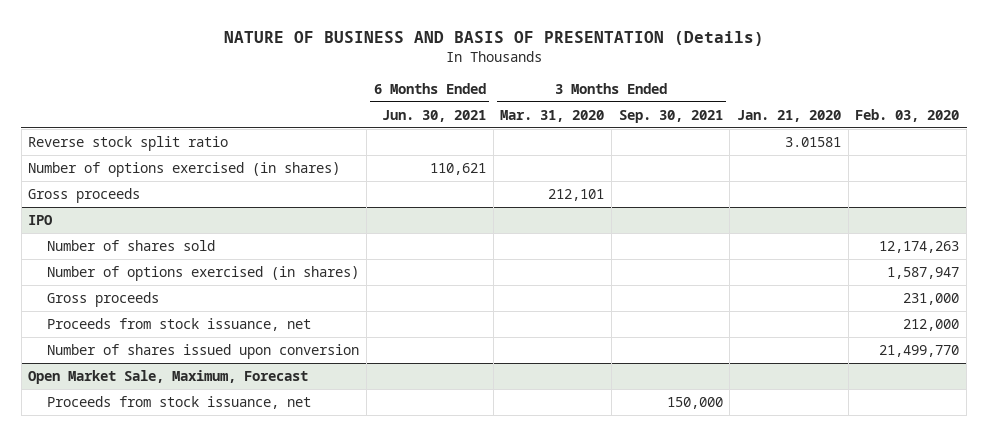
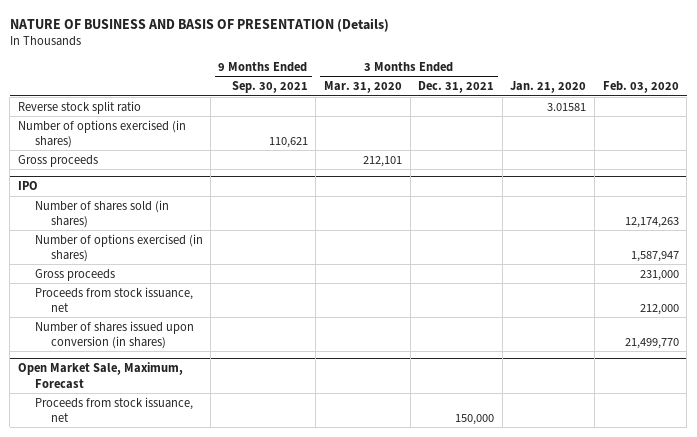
- | 6 Months Ended Jun. 30, 2021 | 3 Months Ended Mar. 31, 2020 | 3 Months Ended Sep. 30, 2021 | Jan. 21, 2020 | Feb. 03, 2020
+ | 9 Months Ended Sep. 30, 2021 | 3 Months Ended Mar. 31, 2020 | 3 Months Ended Dec. 31, 2021 | Jan. 21, 2020 | Feb. 03, 2020
@ IPO
- Number of shares sold | | | | | 12,174,263
+ Number of shares sold (in shares) | | | | | 12,174,263
- Number of shares issued upon conversion | | | | | 21,499,770
+ Number of shares issued upon conversion (in shares) | | | | | 21,499,770

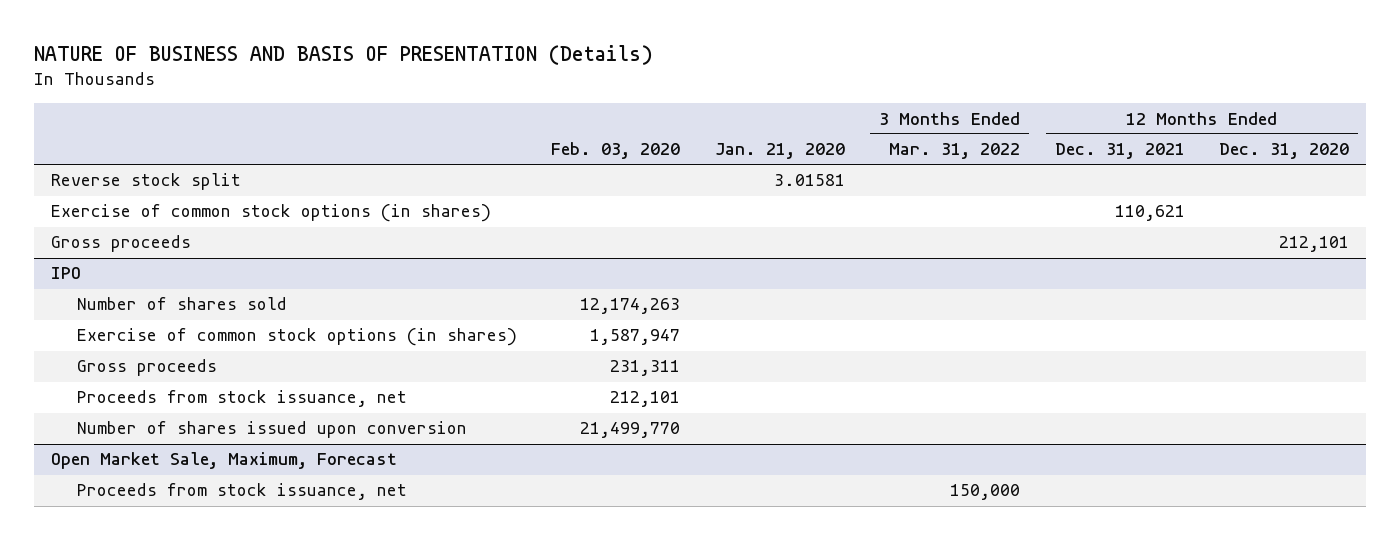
- | 9 Months Ended Sep. 30, 2021 | 3 Months Ended Mar. 31, 2020 | 3 Months Ended Dec. 31, 2021 | Jan. 21, 2020 | Feb. 03, 2020
+ | Feb. 03, 2020 | Jan. 21, 2020 | 3 Months Ended Mar. 31, 2022 | 12 Months Ended Dec. 31, 2021 | 12 Months Ended Dec. 31, 2020
- Reverse stock split ratio | | | | 3.01581 |
- Number of options exercised (in shares) | 110,621 | | | |
+ Reverse stock split | | 3.01581 | | |
+ Exercise of common stock options (in shares) | | | | 110,621 |
@ IPO
- Number of shares sold (in shares) | | | | | 12,174,263
- Number of options exercised (in shares) | | | | | 1,587,947
- Gross proceeds | | | | | 231,000
- Proceeds from stock issuance, net | | | | | 212,000
- Number of shares issued upon conversion (in shares) | | | | | 21,499,770
+ Number of shares sold | 12,174,263 | | | |
+ Exercise of common stock options (in shares) | 1,587,947 | | | |
+ Gross proceeds | 231,311 | | | |
+ Proceeds from stock issuance, net | 212,101 | | | |
+ Number of shares issued upon conversion | 21,499,770 | | | |

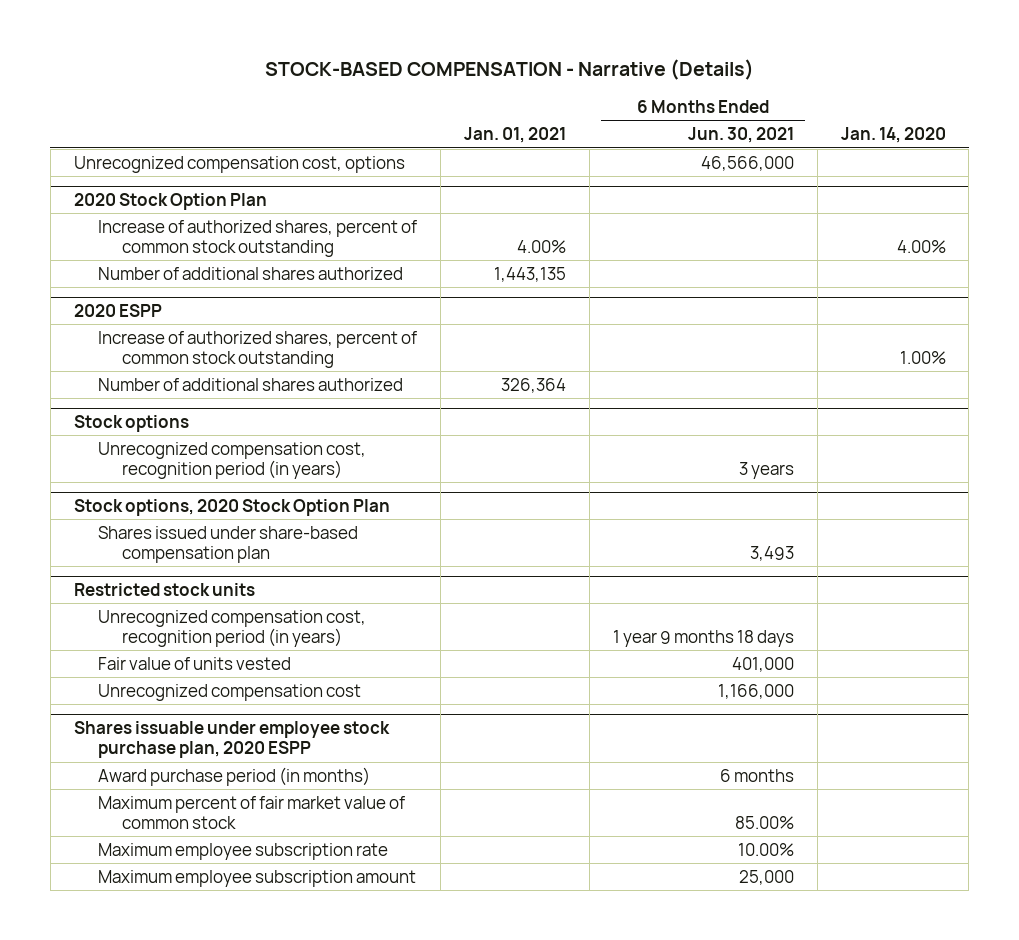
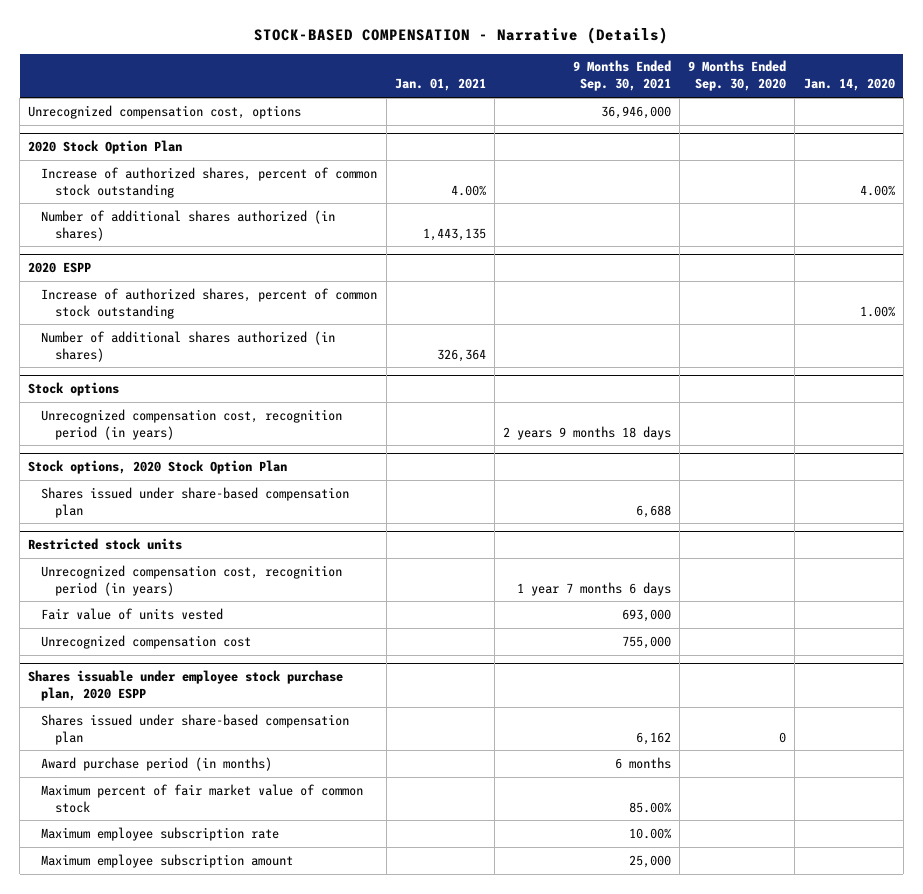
- | Jan. 01, 2021 | 6 Months Ended Jun. 30, 2021 | Jan. 14, 2020
+ | Jan. 01, 2021 | 9 Months Ended Sep. 30, 2021 | 9 Months Ended Sep. 30, 2020 | Jan. 14, 2020
@ 2020 Stock Option Plan
- Number of additional shares authorized | 1,443,135 | |
+ Number of additional shares authorized (in shares) | 1,443,135 | | |
@ 2020 ESPP
- Number of additional shares authorized | 326,364 | |
+ Number of additional shares authorized (in shares) | 326,364 | | |
@ Shares issuable under employee stock purchase plan, 2020 ESPP
+ Shares issued under share-based compensation plan | | 6,162 | 0 |

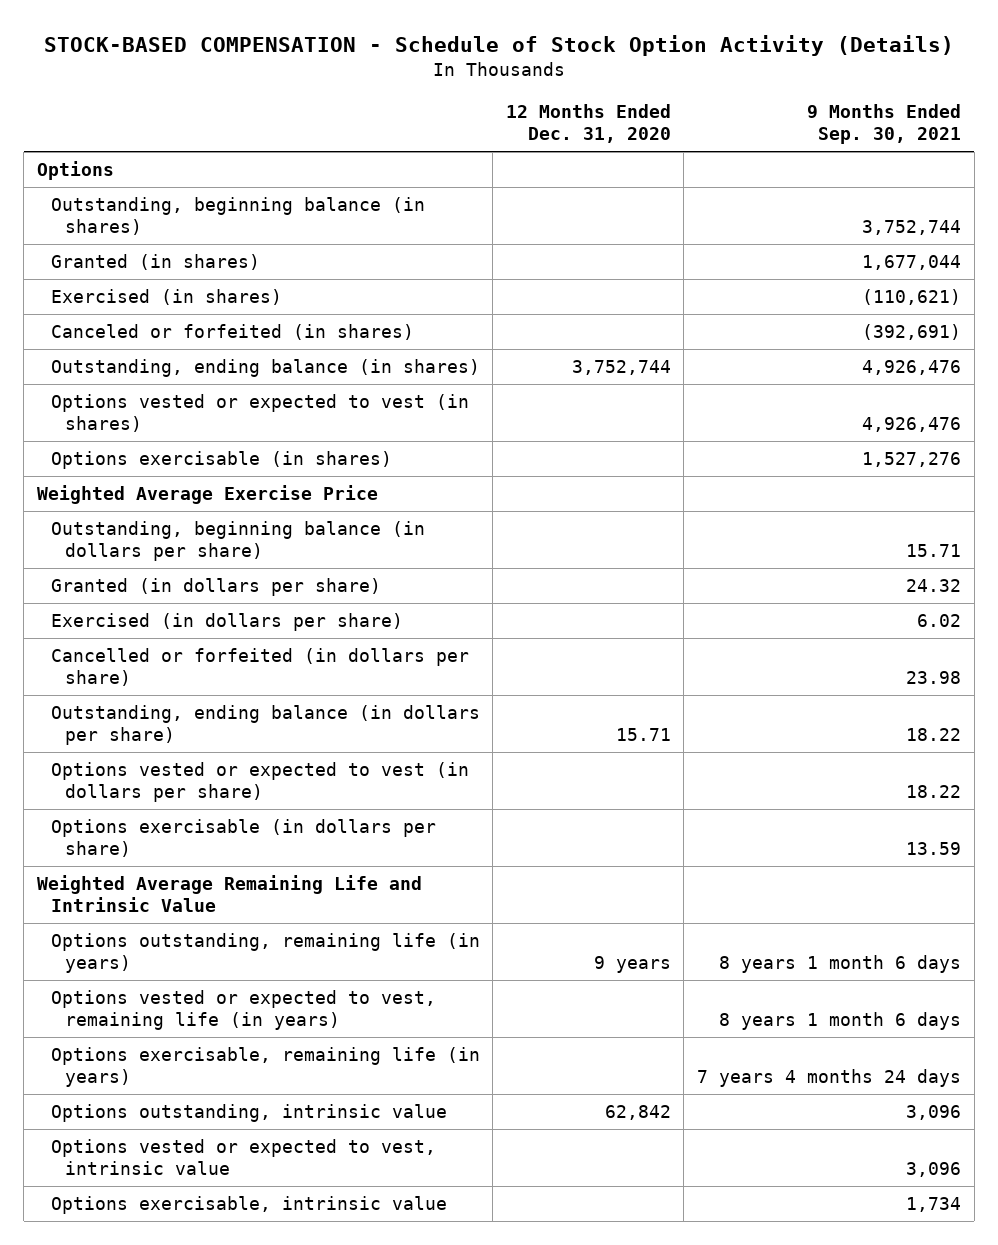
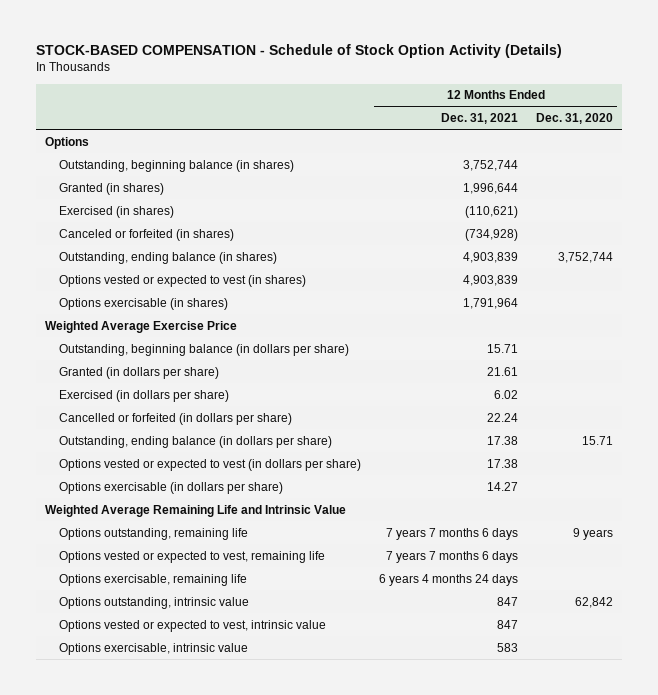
- | 12 Months Ended Dec. 31, 2020 | 9 Months Ended Sep. 30, 2021
+ | 12 Months Ended Dec. 31, 2021 | 12 Months Ended Dec. 31, 2020
- Options outstanding, remaining life (in years) | 9 years | 8 years 1 month 6 days
- Options vested or expected to vest, remaining life (in years) | | 8 years 1 month 6 days
- Options exercisable, remaining life (in years) | | 7 years 4 months 24 days
+ Options outstanding, remaining life | 7 years 7 months 6 days | 9 years
+ Options vested or expected to vest, remaining life | 7 years 7 months 6 days |
+ Options exercisable, remaining life | 6 years 4 months 24 days |

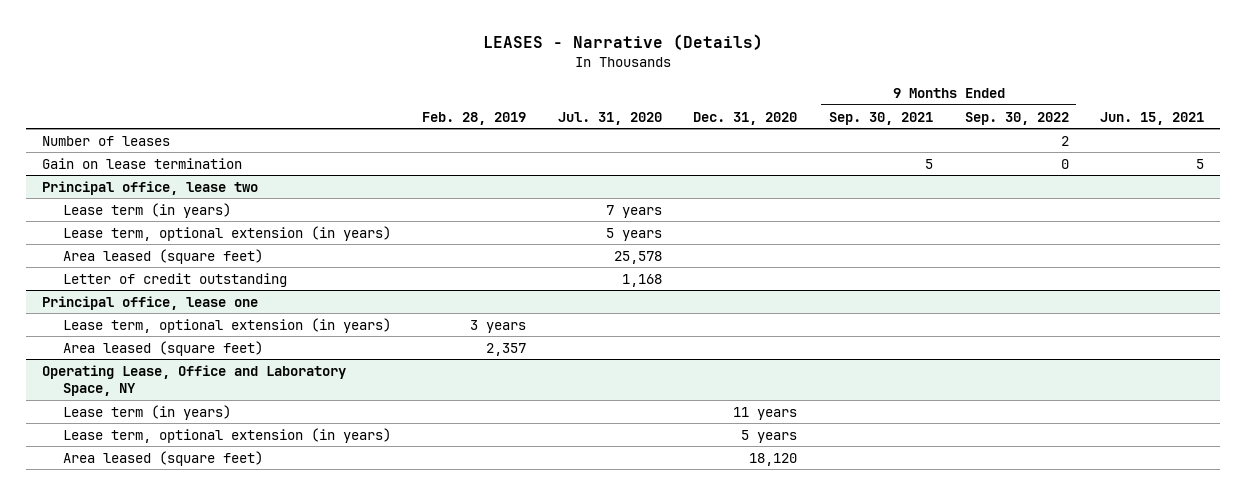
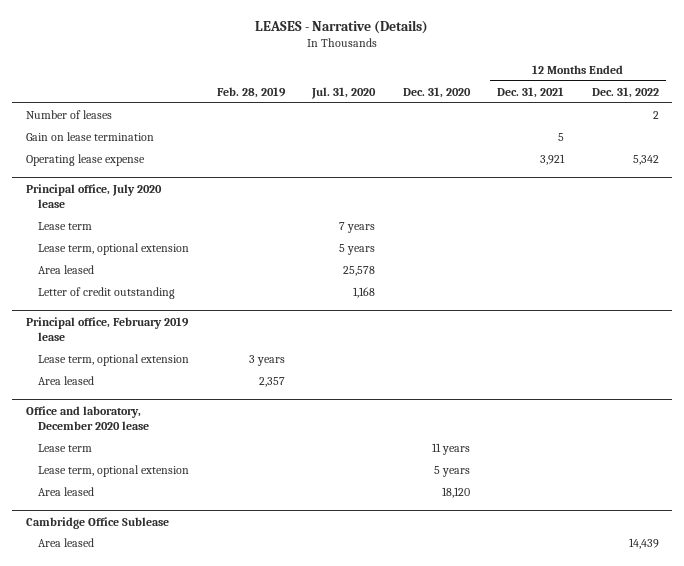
- | Feb. 28, 2019 | Jul. 31, 2020 | Dec. 31, 2020 | 9 Months Ended Sep. 30, 2021 | 9 Months Ended Sep. 30, 2022 | Jun. 15, 2021
+ | Feb. 28, 2019 | Jul. 31, 2020 | Dec. 31, 2020 | 12 Months Ended Dec. 31, 2021 | 12 Months Ended Dec. 31, 2022
- Principal office, lease two
- Lease term (in years) | | 7 years | | | |
- Lease term, optional extension (in years) | | 5 years | | | |
- Area leased (square feet) | | 25,578 | | | |
+ Operating lease expense | | | | 3,921 | 5,342
+ Principal office, July 2020 lease
+ Lease term | | 7 years | | |
+ Lease term, optional extension | | 5 years | | |
+ Area leased | | 25,578 | | |
- Principal office, lease one
- Lease term, optional extension (in years) | 3 years | | | | |
- Area leased (square feet) | 2,357 | | | | |
- Operating Lease, Office and Laboratory Space, NY
- Lease term (in years) | | | 11 years | | |
- Lease term, optional extension (in years) | | | 5 years | | |
- Area leased (square feet) | | | 18,120 | | |
+ Principal office, February 2019 lease
+ Lease term, optional extension | 3 years | | | |
+ Area leased | 2,357 | | | |
+ Office and laboratory, December 2020 lease
+ Lease term | | | 11 years | |
+ Lease term, optional extension | | | 5 years | |
+ Area leased | | | 18,120 | |
+ Cambridge Office Sublease
+ Area leased | | | | | 14,439

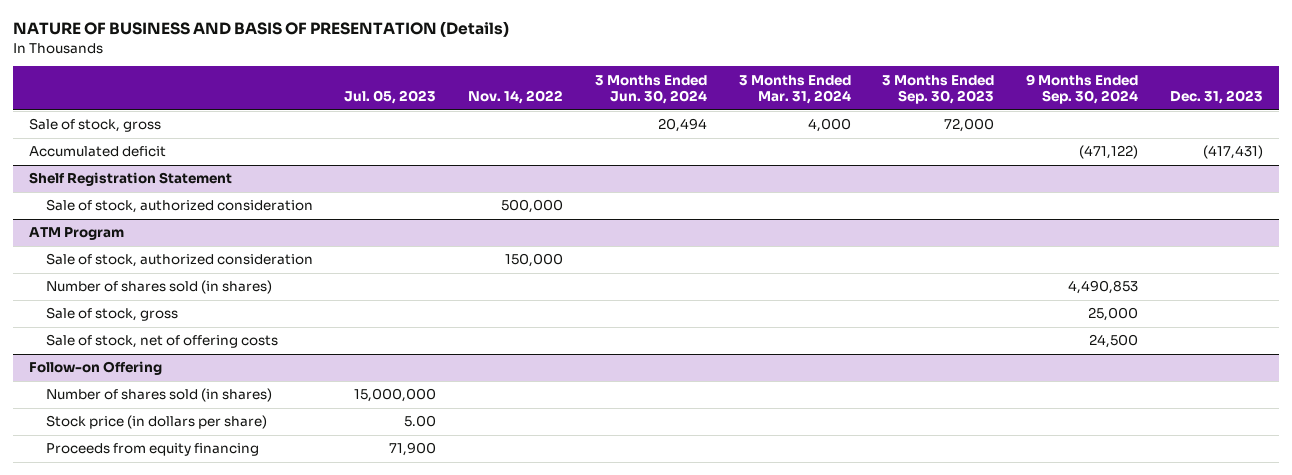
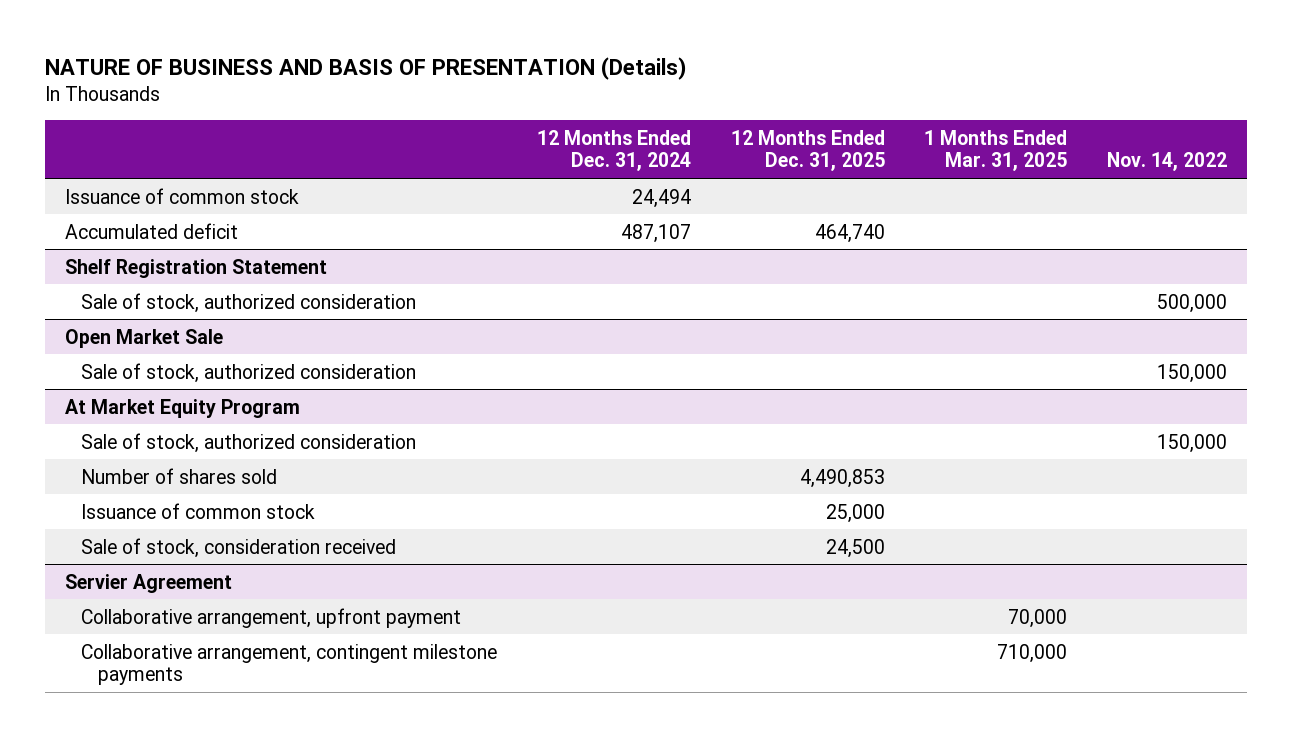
- | Jul. 05, 2023 | Nov. 14, 2022 | 3 Months Ended Jun. 30, 2024 | 3 Months Ended Mar. 31, 2024 | 3 Months Ended Sep. 30, 2023 | 9 Months Ended Sep. 30, 2024 | Dec. 31, 2023
+ | 12 Months Ended Dec. 31, 2024 | 12 Months Ended Dec. 31, 2025 | 1 Months Ended Mar. 31, 2025 | Nov. 14, 2022
- Sale of stock, gross | | | 20,494 | 4,000 | 72,000 | |
+ Issuance of common stock | 24,494 | | |
- ATM Program
+ Open Market Sale
+ Sale of stock, authorized consideration | | | | 150,000
+ At Market Equity Program
- Number of shares sold (in shares) | | | | | | 4,490,853 |
- Sale of stock, gross | | | | | | 25,000 |
- Sale of stock, net of offering costs | | | | | | 24,500 |
- Follow-on Offering
- Number of shares sold (in shares) | 15,000,000 | | | | | |
- Stock price (in dollars per share) | 5.00 | | | | | |
- Proceeds from equity financing | 71,900 | | | | | |
+ Number of shares sold | | 4,490,853 | |
+ Issuance of common stock | | 25,000 | |
+ Sale of stock, consideration received | | 24,500 | |
+ Servier Agreement
+ Collaborative arrangement, upfront payment | | | 70,000 |
+ Collaborative arrangement, contingent milestone payments | | | 710,000 |

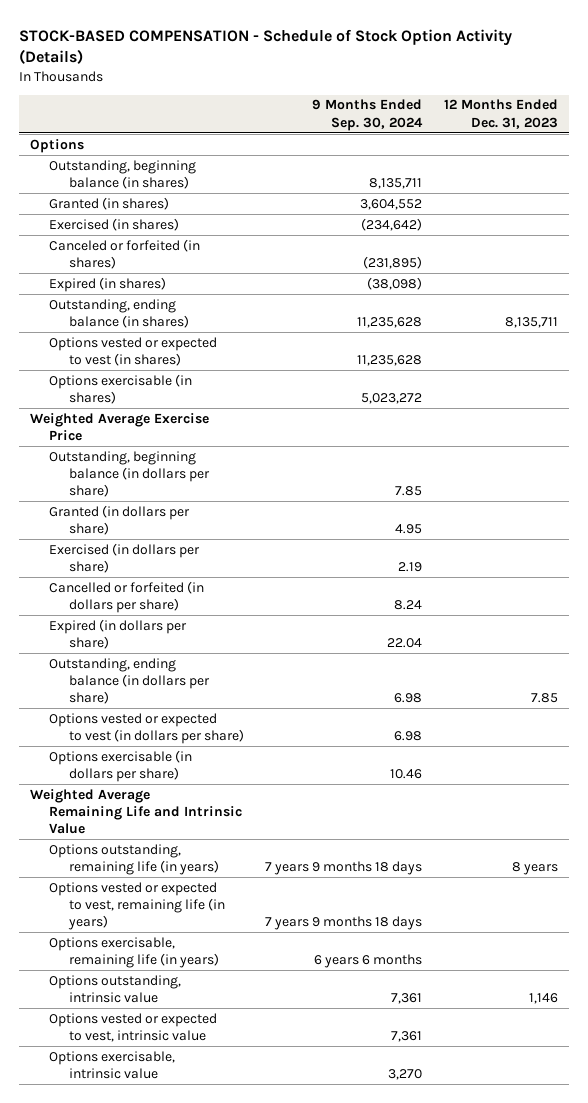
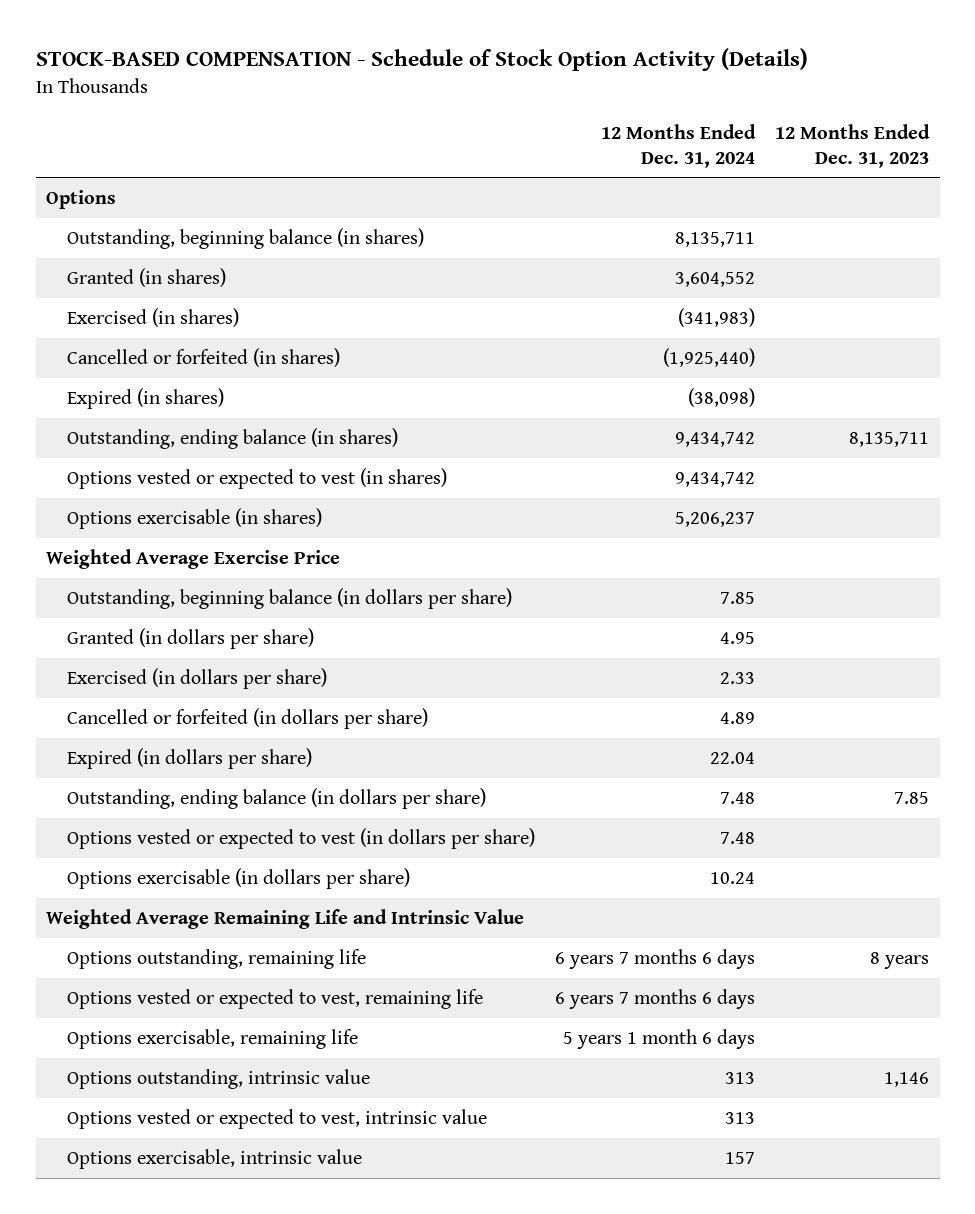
- | 9 Months Ended Sep. 30, 2024 | 12 Months Ended Dec. 31, 2023
+ | 12 Months Ended Dec. 31, 2024 | 12 Months Ended Dec. 31, 2023
- Canceled or forfeited (in shares) | (231,895) |
+ Cancelled or forfeited (in shares) | (1,925,440) |
- Options outstanding, remaining life (in years) | 7 years 9 months 18 days | 8 years
- Options vested or expected to vest, remaining life (in years) | 7 years 9 months 18 days |
- Options exercisable, remaining life (in years) | 6 years 6 months |
+ Options outstanding, remaining life | 6 years 7 months 6 days | 8 years
+ Options vested or expected to vest, remaining life | 6 years 7 months 6 days |
+ Options exercisable, remaining life | 5 years 1 month 6 days |

